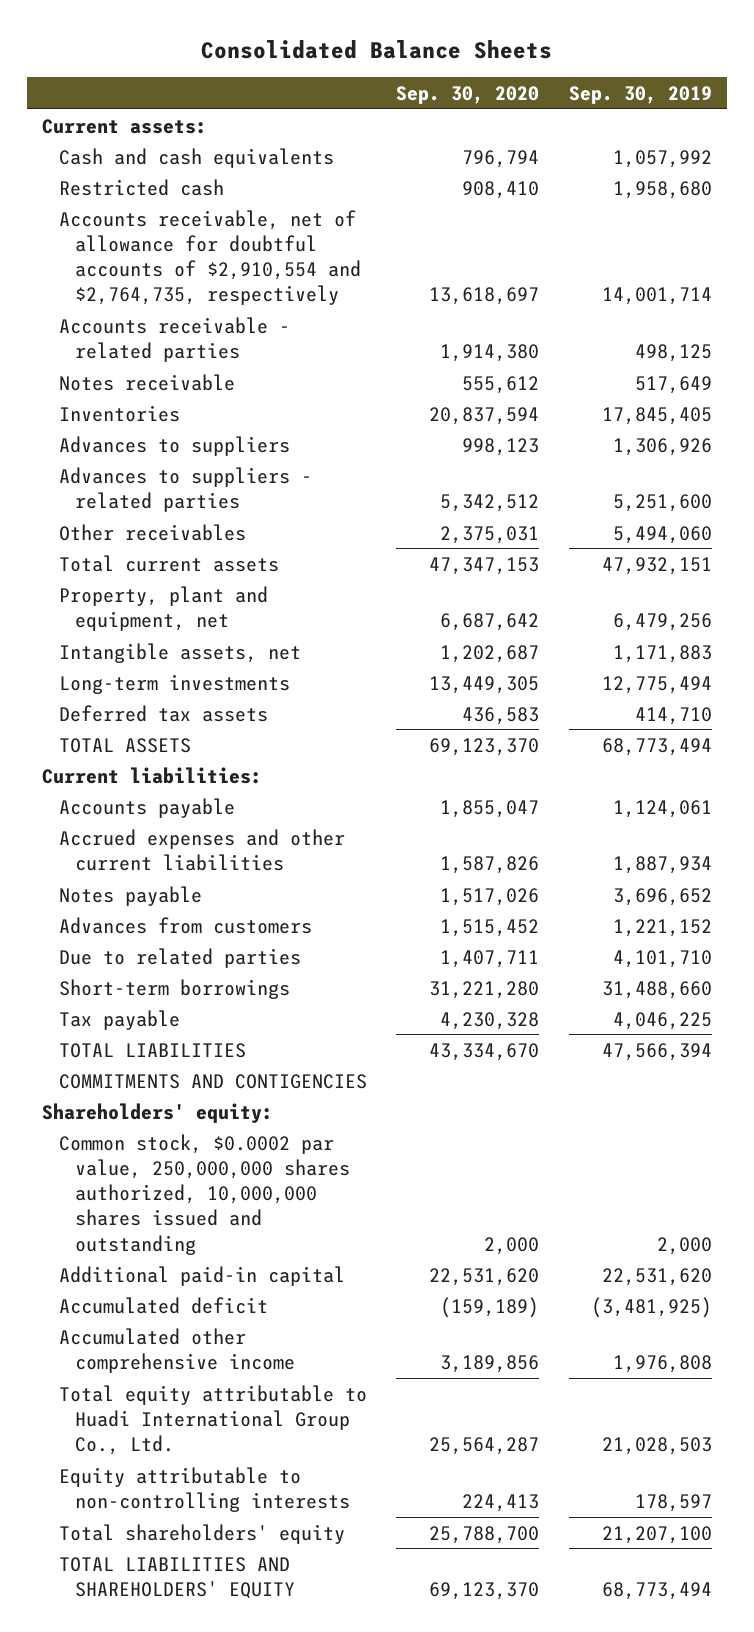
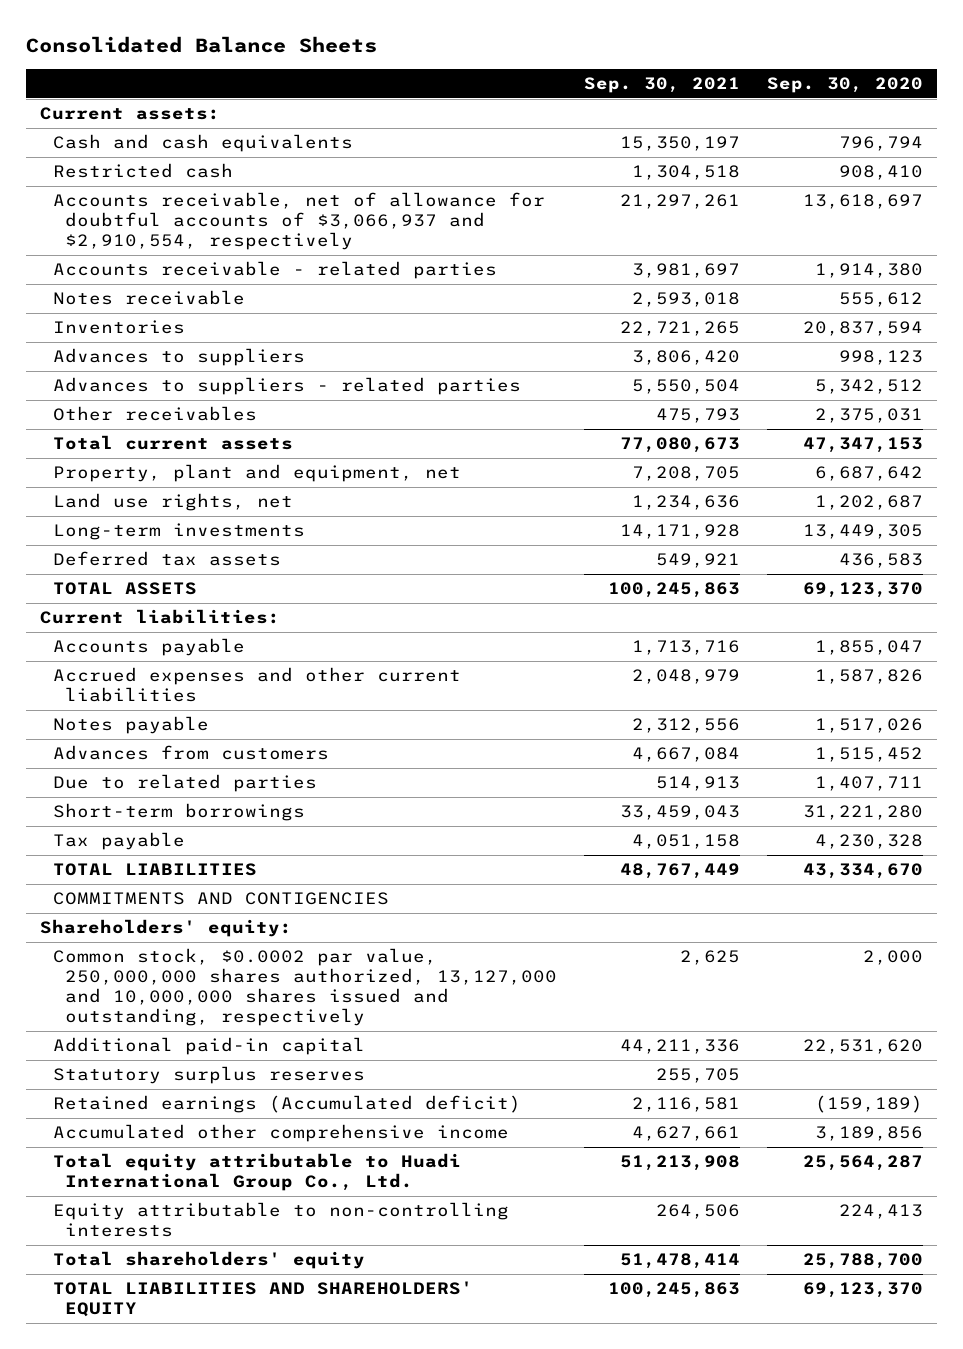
- | Sep. 30, 2020 | Sep. 30, 2019
+ | Sep. 30, 2021 | Sep. 30, 2020
- Accounts receivable, net of allowance for doubtful accounts of $2,910,554 and $2,764,735, respectively | 13,618,697 | 14,001,714
+ Accounts receivable, net of allowance for doubtful accounts of $3,066,937 and $2,910,554, respectively | 21,297,261 | 13,618,697
- Intangible assets, net | 1,202,687 | 1,171,883
+ Land use rights, net | 1,234,636 | 1,202,687
- Common stock, $0.0002 par value, 250,000,000 shares authorized, 10,000,000 shares issued and outstanding | 2,000 | 2,000
+ Common stock, $0.0002 par value, 250,000,000 shares authorized, 13,127,000 and 10,000,000 shares issued and outstanding, respectively | 2,625 | 2,000
- Accumulated deficit | (159,189) | (3,481,925)
+ Statutory surplus reserves | 255,705 |
+ Retained earnings (Accumulated deficit) | 2,116,581 | (159,189)

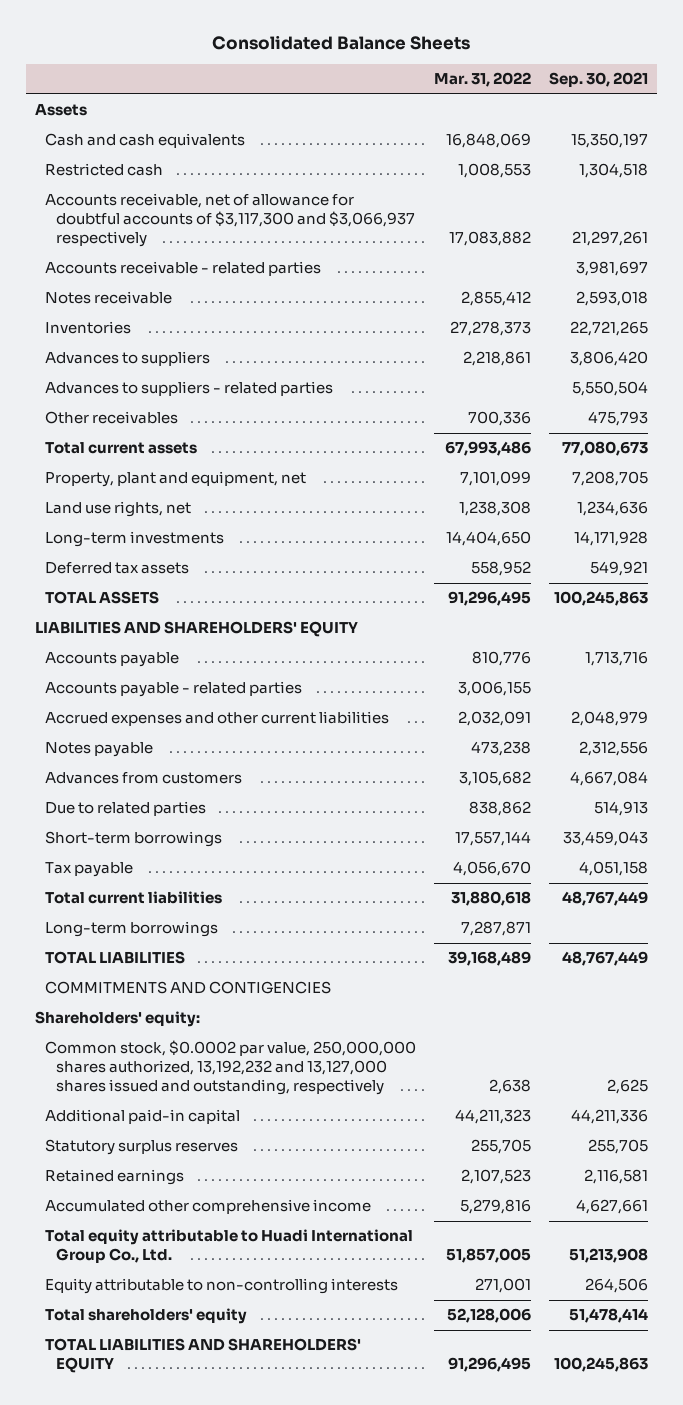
- | Sep. 30, 2021 | Sep. 30, 2020
+ | Mar. 31, 2022 | Sep. 30, 2021
- Current assets:
+ Assets
- Accounts receivable, net of allowance for doubtful accounts of $3,066,937 and $2,910,554, respectively | 21,297,261 | 13,618,697
+ Accounts receivable, net of allowance for doubtful accounts of $3,117,300 and $3,066,937 respectively | 17,083,882 | 21,297,261
- Current liabilities:
+ LIABILITIES AND SHAREHOLDERS' EQUITY
+ Accounts payable - related parties | 3,006,155 |
+ Total current liabilities | 31,880,618 | 48,767,449
+ Long-term borrowings | 7,287,871 |
- Common stock, $0.0002 par value, 250,000,000 shares authorized, 13,127,000 and 10,000,000 shares issued and outstanding, respectively | 2,625 | 2,000
+ Common stock, $0.0002 par value, 250,000,000 shares authorized, 13,192,232 and 13,127,000 shares issued and outstanding, respectively | 2,638 | 2,625
- Retained earnings (Accumulated deficit) | 2,116,581 | (159,189)
+ Retained earnings | 2,107,523 | 2,116,581

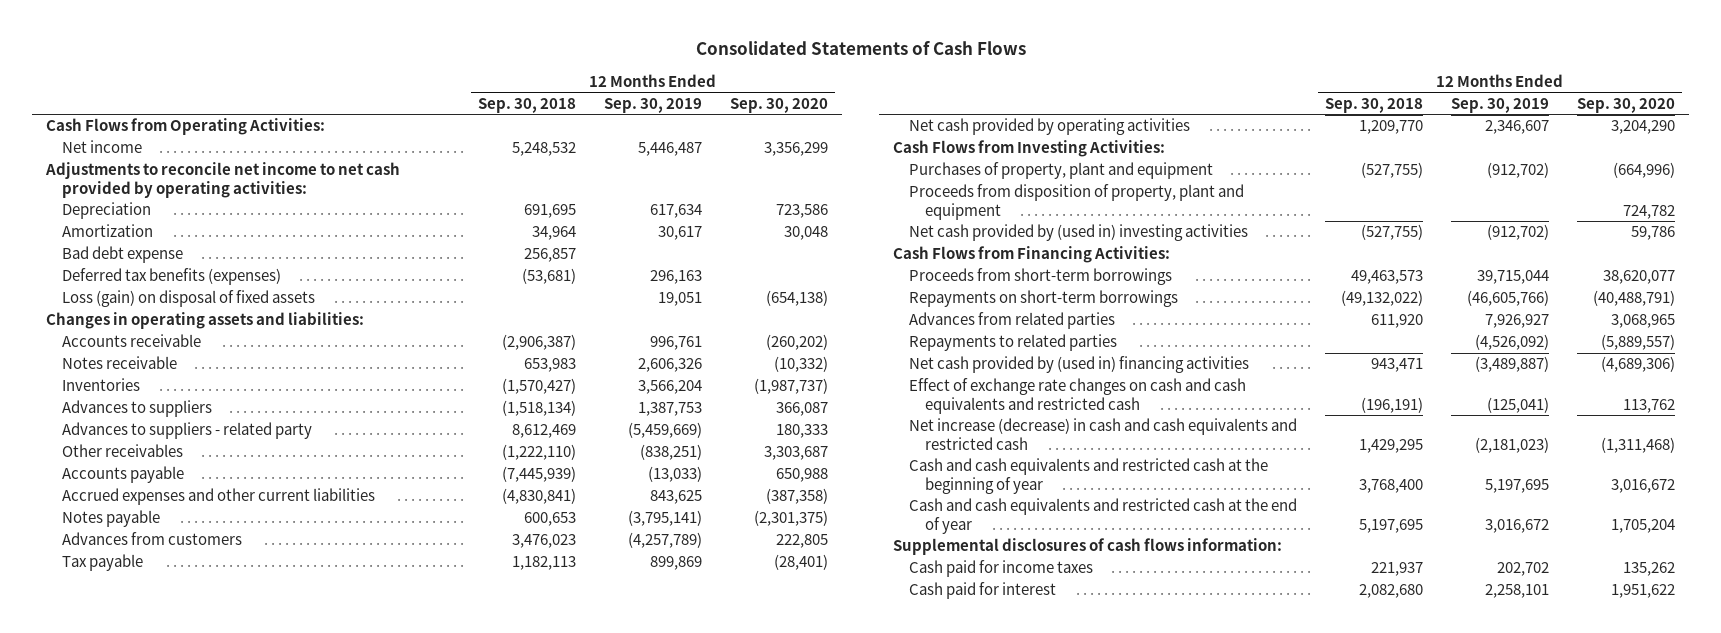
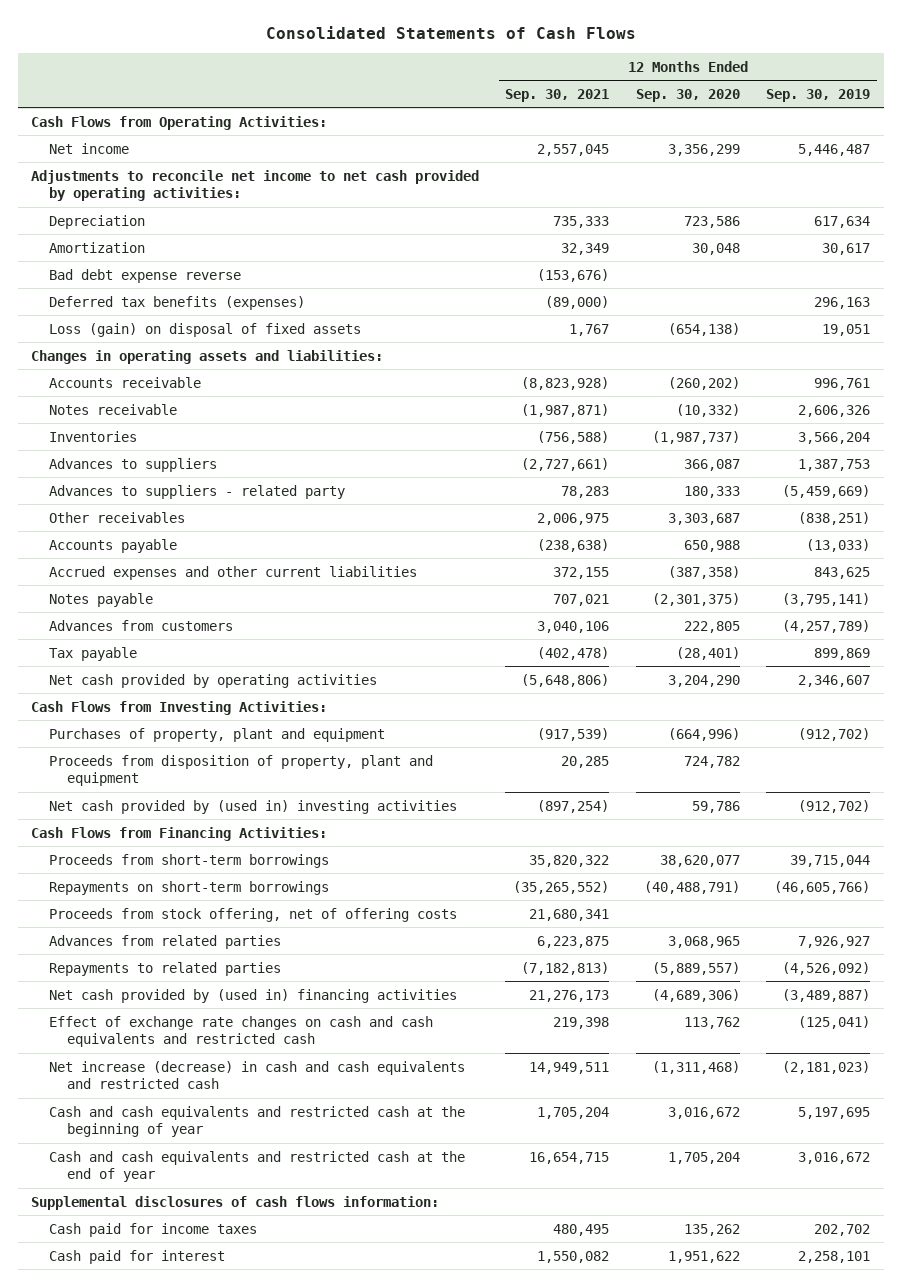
- | 12 Months Ended Sep. 30, 2018 | 12 Months Ended Sep. 30, 2019 | 12 Months Ended Sep. 30, 2020
+ | 12 Months Ended Sep. 30, 2021 | 12 Months Ended Sep. 30, 2020 | 12 Months Ended Sep. 30, 2019
- Bad debt expense | 256,857 | |
+ Bad debt expense reverse | (153,676) | |
+ Proceeds from stock offering, net of offering costs | 21,680,341 | |

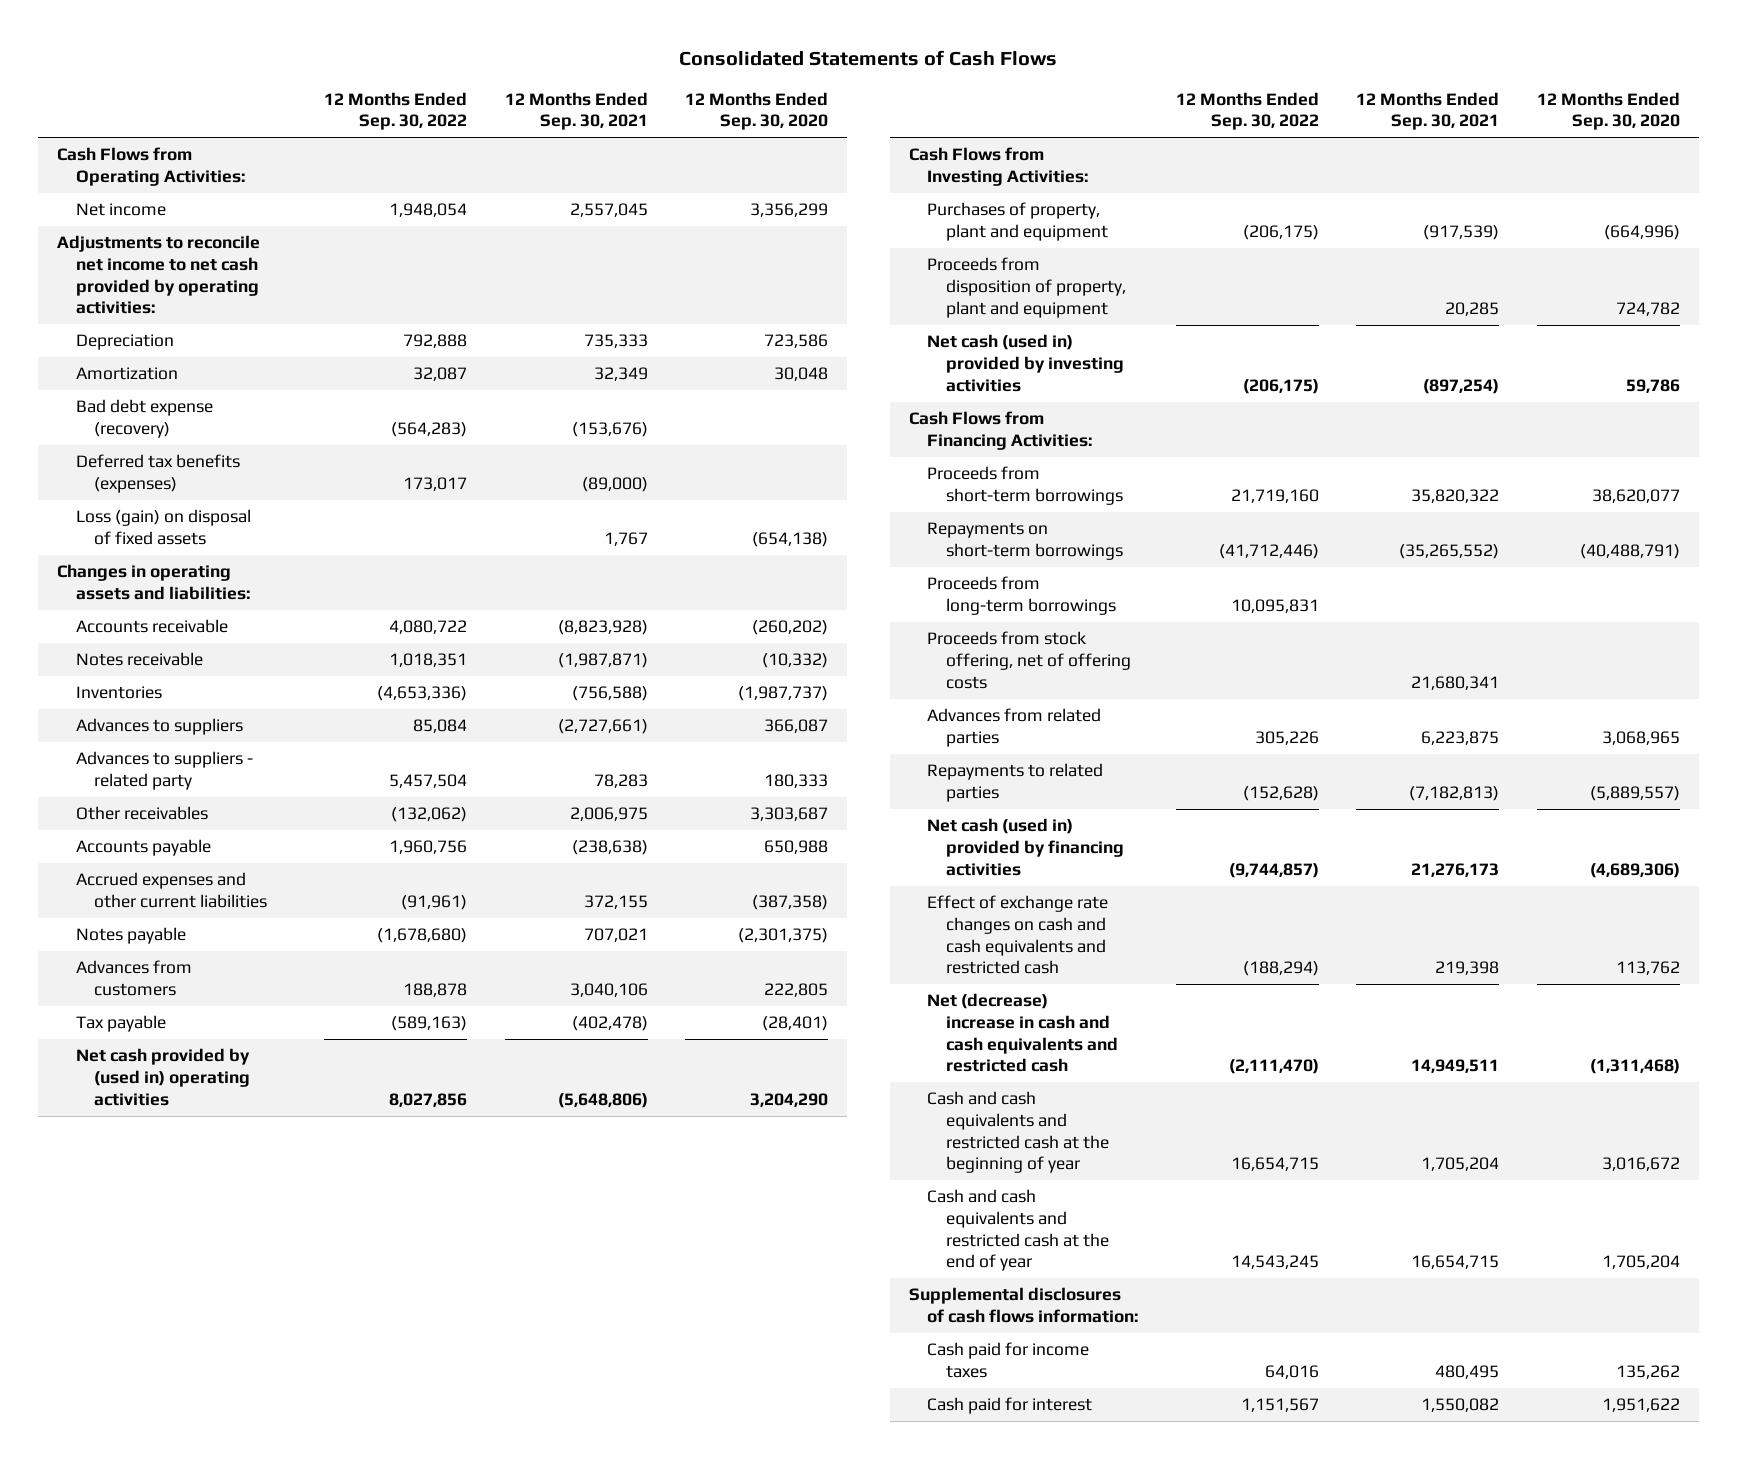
- | 12 Months Ended Sep. 30, 2021 | 12 Months Ended Sep. 30, 2020 | 12 Months Ended Sep. 30, 2019
+ | 12 Months Ended Sep. 30, 2022 | 12 Months Ended Sep. 30, 2021 | 12 Months Ended Sep. 30, 2020
- Bad debt expense reverse | (153,676) | |
+ Bad debt expense (recovery) | (564,283) | (153,676) |
- Net cash provided by operating activities | (5,648,806) | 3,204,290 | 2,346,607
+ Net cash provided by (used in) operating activities | 8,027,856 | (5,648,806) | 3,204,290
- Net cash provided by (used in) investing activities | (897,254) | 59,786 | (912,702)
+ Net cash (used in) provided by investing activities | (206,175) | (897,254) | 59,786
+ Proceeds from long-term borrowings | 10,095,831 | |
- Net cash provided by (used in) financing activities | 21,276,173 | (4,689,306) | (3,489,887)
+ Net cash (used in) provided by financing activities | (9,744,857) | 21,276,173 | (4,689,306)
- Net increase (decrease) in cash and cash equivalents and restricted cash | 14,949,511 | (1,311,468) | (2,181,023)
+ Net (decrease) increase in cash and cash equivalents and restricted cash | (2,111,470) | 14,949,511 | (1,311,468)

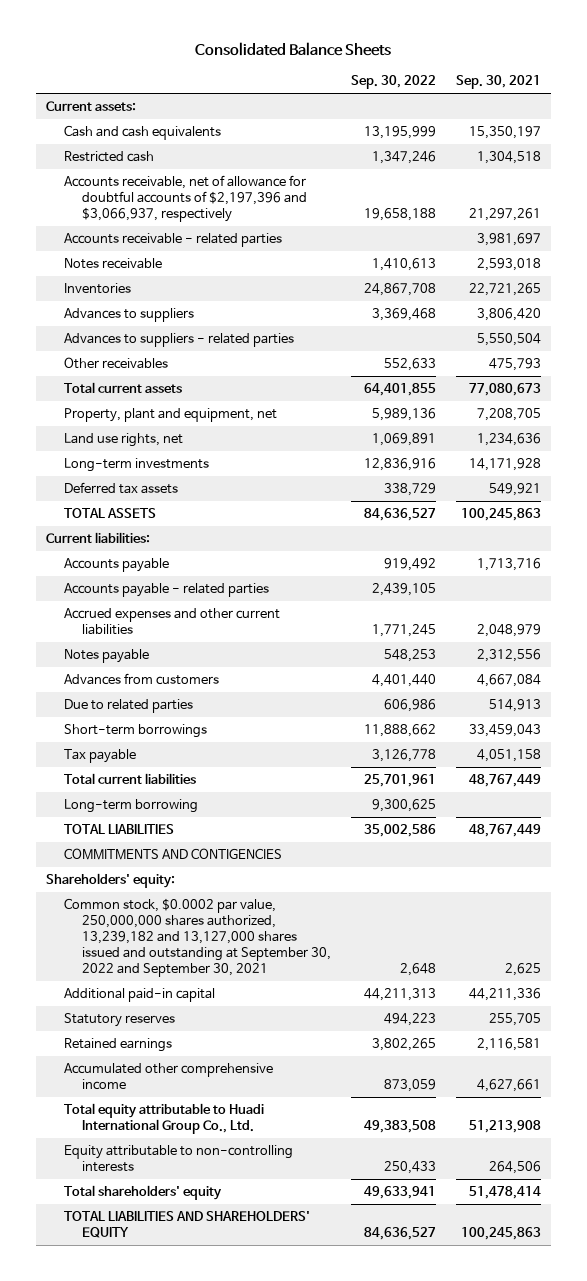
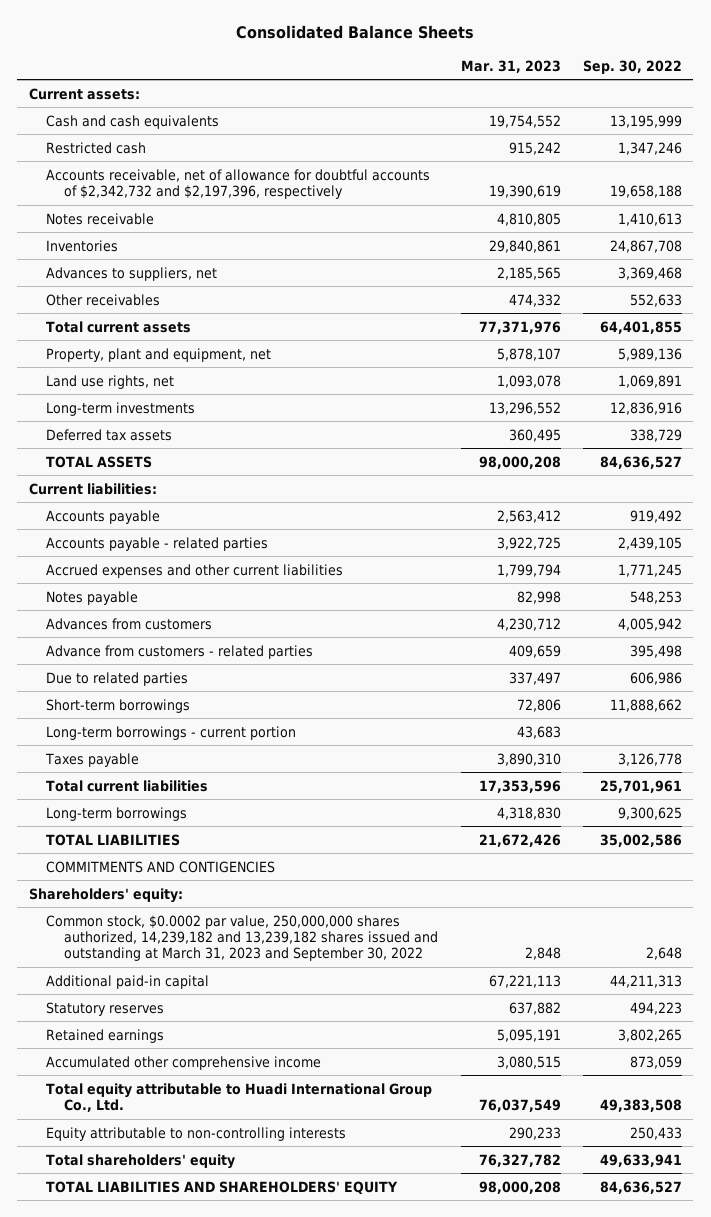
- | Sep. 30, 2022 | Sep. 30, 2021
+ | Mar. 31, 2023 | Sep. 30, 2022
- Accounts receivable, net of allowance for doubtful accounts of $2,197,396 and $3,066,937, respectively | 19,658,188 | 21,297,261
- Accounts receivable - related parties | | 3,981,697
+ Accounts receivable, net of allowance for doubtful accounts of $2,342,732 and $2,197,396, respectively | 19,390,619 | 19,658,188
- Advances to suppliers | 3,369,468 | 3,806,420
- Advances to suppliers - related parties | | 5,550,504
+ Advances to suppliers, net | 2,185,565 | 3,369,468
- Advances from customers | 4,401,440 | 4,667,084
+ Advances from customers | 4,230,712 | 4,005,942
+ Advance from customers - related parties | 409,659 | 395,498
- Tax payable | 3,126,778 | 4,051,158
+ Long-term borrowings - current portion | 43,683 |
+ Taxes payable | 3,890,310 | 3,126,778
- Long-term borrowing | 9,300,625 |
+ Long-term borrowings | 4,318,830 | 9,300,625
- Common stock, $0.0002 par value, 250,000,000 shares authorized, 13,239,182 and 13,127,000 shares issued and outstanding at September 30, 2022 and September 30, 2021 | 2,648 | 2,625
+ Common stock, $0.0002 par value, 250,000,000 shares authorized, 14,239,182 and 13,239,182 shares issued and outstanding at March 31, 2023 and September 30, 2022 | 2,848 | 2,648

